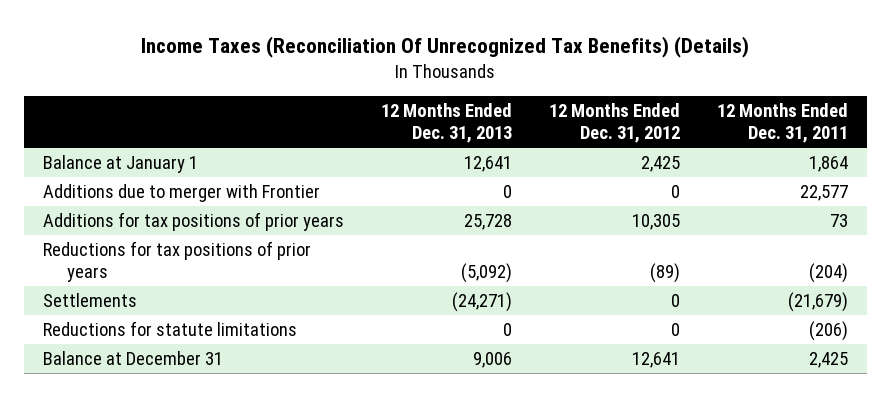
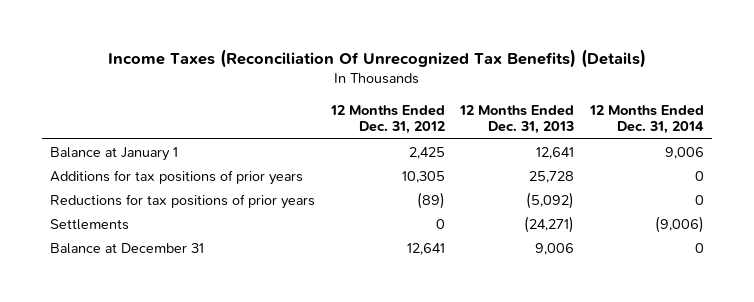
- | 12 Months Ended Dec. 31, 2013 | 12 Months Ended Dec. 31, 2012 | 12 Months Ended Dec. 31, 2011
+ | 12 Months Ended Dec. 31, 2012 | 12 Months Ended Dec. 31, 2013 | 12 Months Ended Dec. 31, 2014
- Additions due to merger with Frontier | 0 | 0 | 22,577
- Reductions for statute limitations | 0 | 0 | (206)

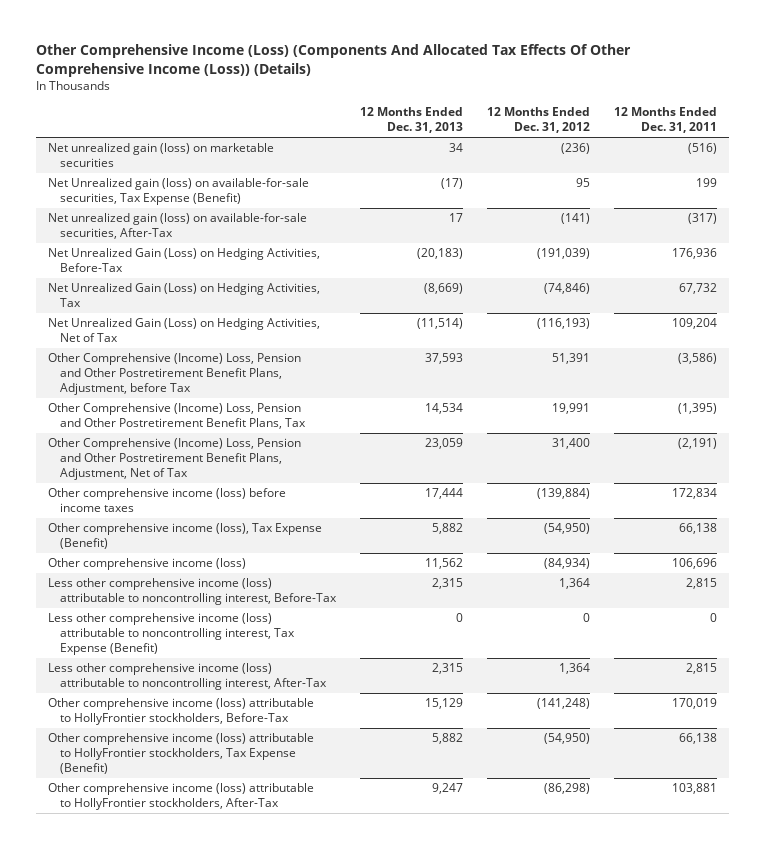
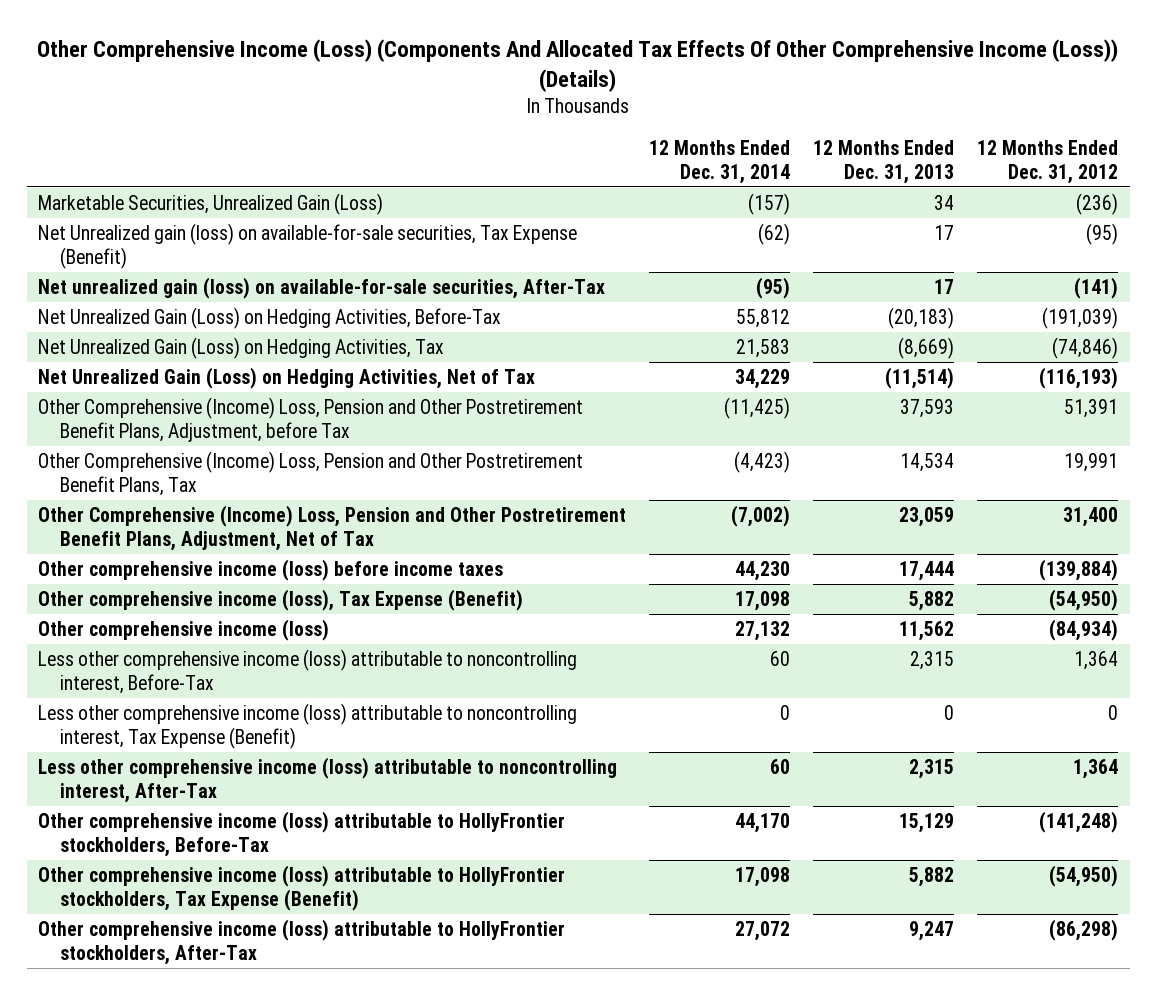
- | 12 Months Ended Dec. 31, 2013 | 12 Months Ended Dec. 31, 2012 | 12 Months Ended Dec. 31, 2011
+ | 12 Months Ended Dec. 31, 2014 | 12 Months Ended Dec. 31, 2013 | 12 Months Ended Dec. 31, 2012
- Net unrealized gain (loss) on marketable securities | 34 | (236) | (516)
- Net Unrealized gain (loss) on available-for-sale securities, Tax Expense (Benefit) | (17) | 95 | 199
+ Marketable Securities, Unrealized Gain (Loss) | (157) | 34 | (236)
+ Net Unrealized gain (loss) on available-for-sale securities, Tax Expense (Benefit) | (62) | 17 | (95)

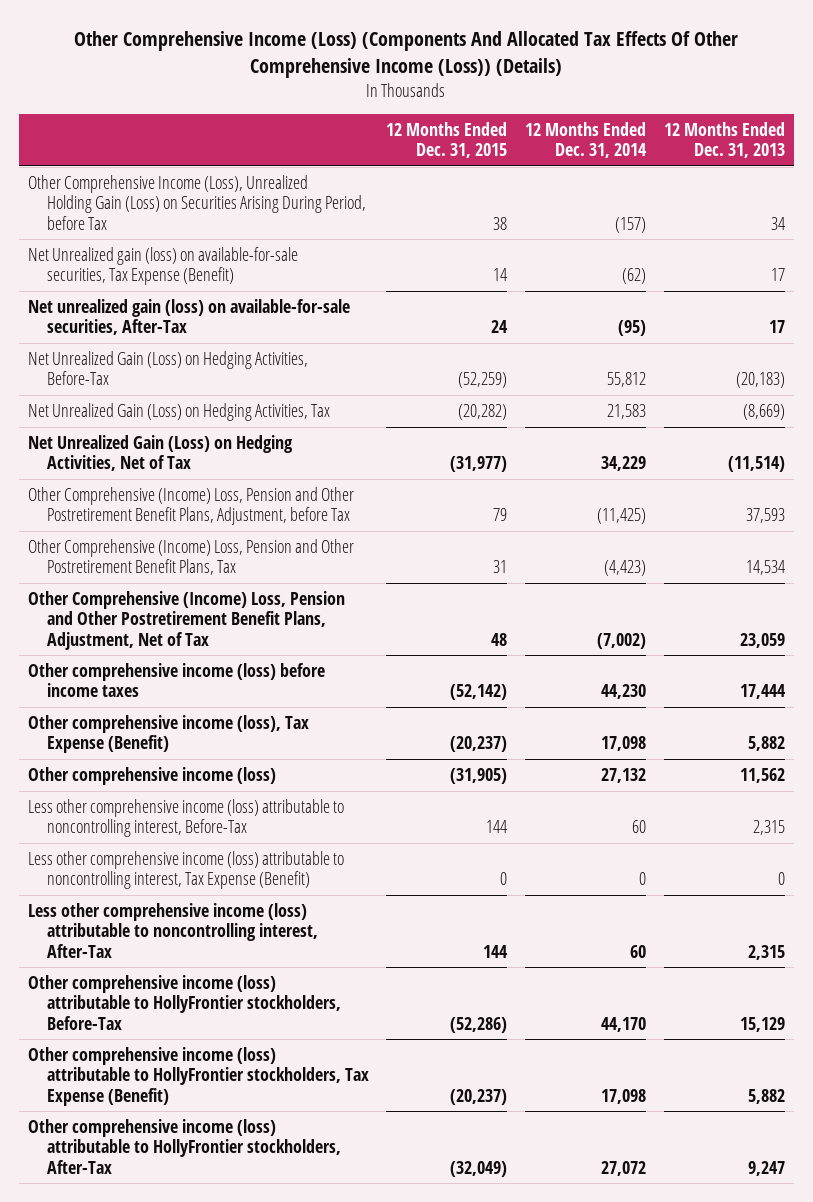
- | 12 Months Ended Dec. 31, 2014 | 12 Months Ended Dec. 31, 2013 | 12 Months Ended Dec. 31, 2012
+ | 12 Months Ended Dec. 31, 2015 | 12 Months Ended Dec. 31, 2014 | 12 Months Ended Dec. 31, 2013
- Marketable Securities, Unrealized Gain (Loss) | (157) | 34 | (236)
+ Other Comprehensive Income (Loss), Unrealized Holding Gain (Loss) on Securities Arising During Period, before Tax | 38 | (157) | 34

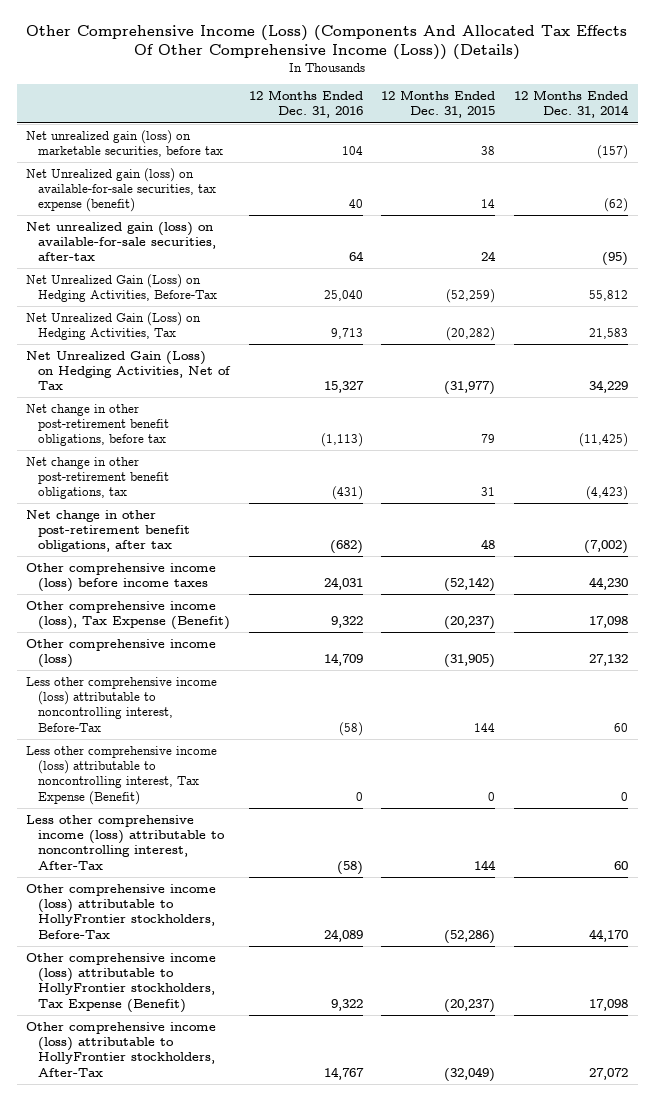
- | 12 Months Ended Dec. 31, 2015 | 12 Months Ended Dec. 31, 2014 | 12 Months Ended Dec. 31, 2013
+ | 12 Months Ended Dec. 31, 2016 | 12 Months Ended Dec. 31, 2015 | 12 Months Ended Dec. 31, 2014
- Other Comprehensive Income (Loss), Unrealized Holding Gain (Loss) on Securities Arising During Period, before Tax | 38 | (157) | 34
- Net Unrealized gain (loss) on available-for-sale securities, Tax Expense (Benefit) | 14 | (62) | 17
- Net unrealized gain (loss) on available-for-sale securities, After-Tax | 24 | (95) | 17
+ Net unrealized gain (loss) on marketable securities, before tax | 104 | 38 | (157)
+ Net Unrealized gain (loss) on available-for-sale securities, tax expense (benefit) | 40 | 14 | (62)
+ Net unrealized gain (loss) on available-for-sale securities, after-tax | 64 | 24 | (95)
- Other Comprehensive (Income) Loss, Pension and Other Postretirement Benefit Plans, Adjustment, before Tax | 79 | (11,425) | 37,593
- Other Comprehensive (Income) Loss, Pension and Other Postretirement Benefit Plans, Tax | 31 | (4,423) | 14,534
- Other Comprehensive (Income) Loss, Pension and Other Postretirement Benefit Plans, Adjustment, Net of Tax | 48 | (7,002) | 23,059
+ Net change in other post-retirement benefit obligations, before tax | (1,113) | 79 | (11,425)
+ Net change in other post-retirement benefit obligations, tax | (431) | 31 | (4,423)
+ Net change in other post-retirement benefit obligations, after tax | (682) | 48 | (7,002)

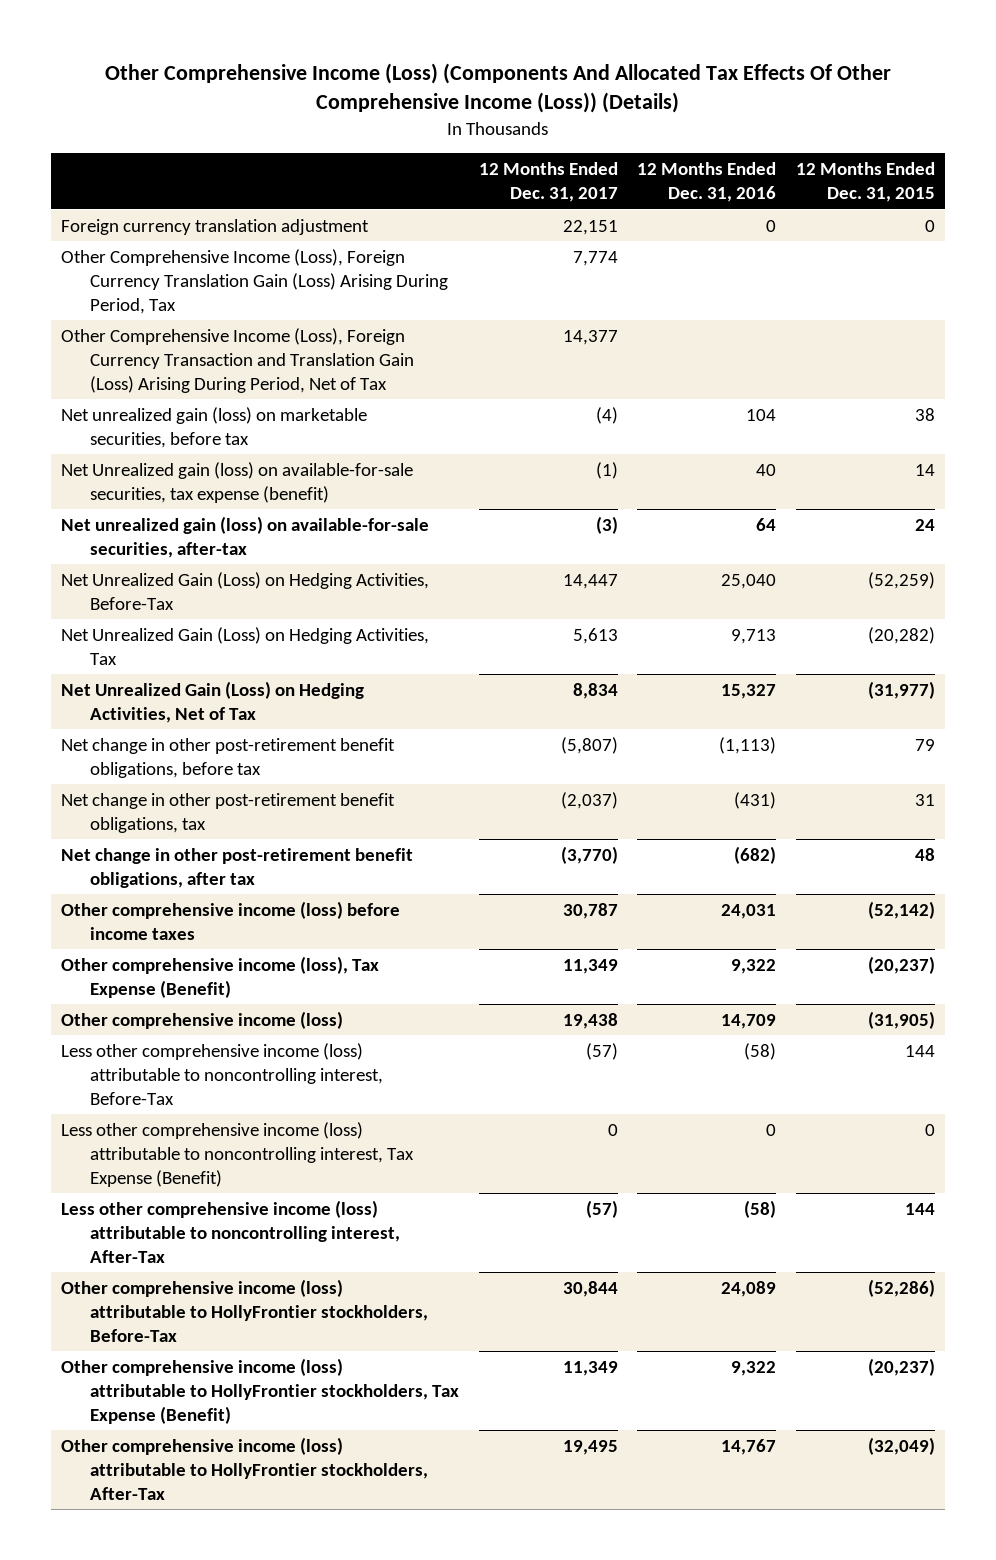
- | 12 Months Ended Dec. 31, 2016 | 12 Months Ended Dec. 31, 2015 | 12 Months Ended Dec. 31, 2014
+ | 12 Months Ended Dec. 31, 2017 | 12 Months Ended Dec. 31, 2016 | 12 Months Ended Dec. 31, 2015
+ Foreign currency translation adjustment | 22,151 | 0 | 0
+ Other Comprehensive Income (Loss), Foreign Currency Translation Gain (Loss) Arising During Period, Tax | 7,774 | |
+ Other Comprehensive Income (Loss), Foreign Currency Transaction and Translation Gain (Loss) Arising During Period, Net of Tax | 14,377 | |

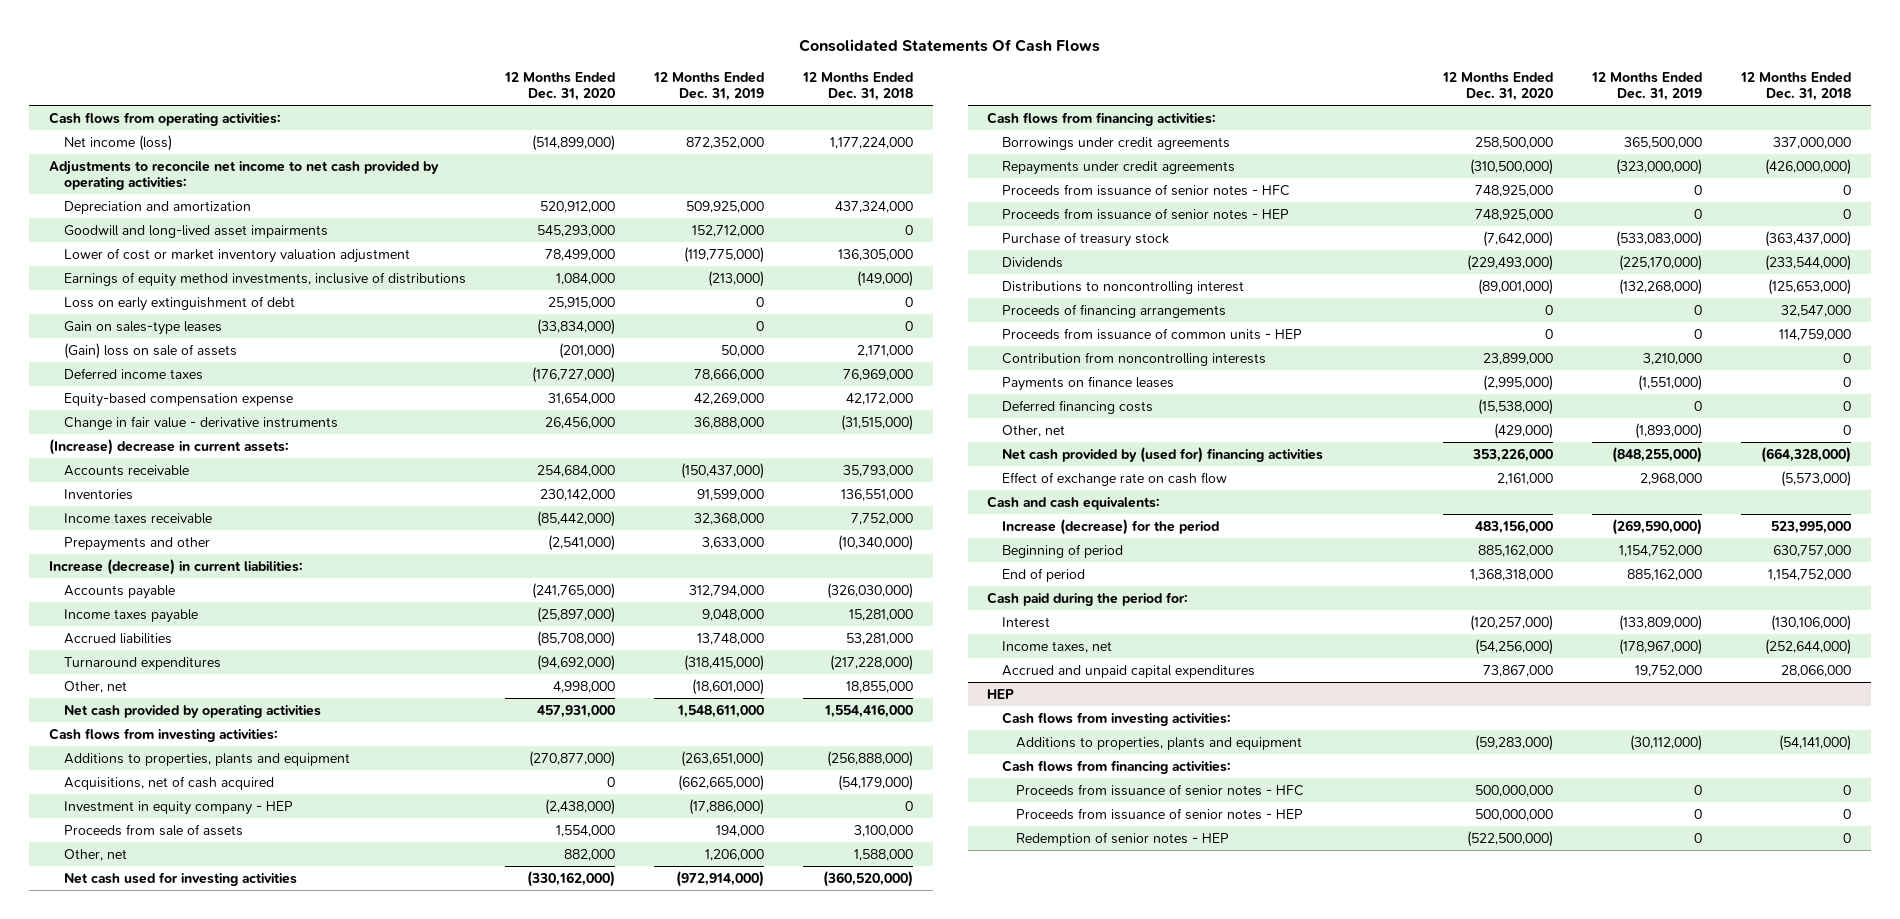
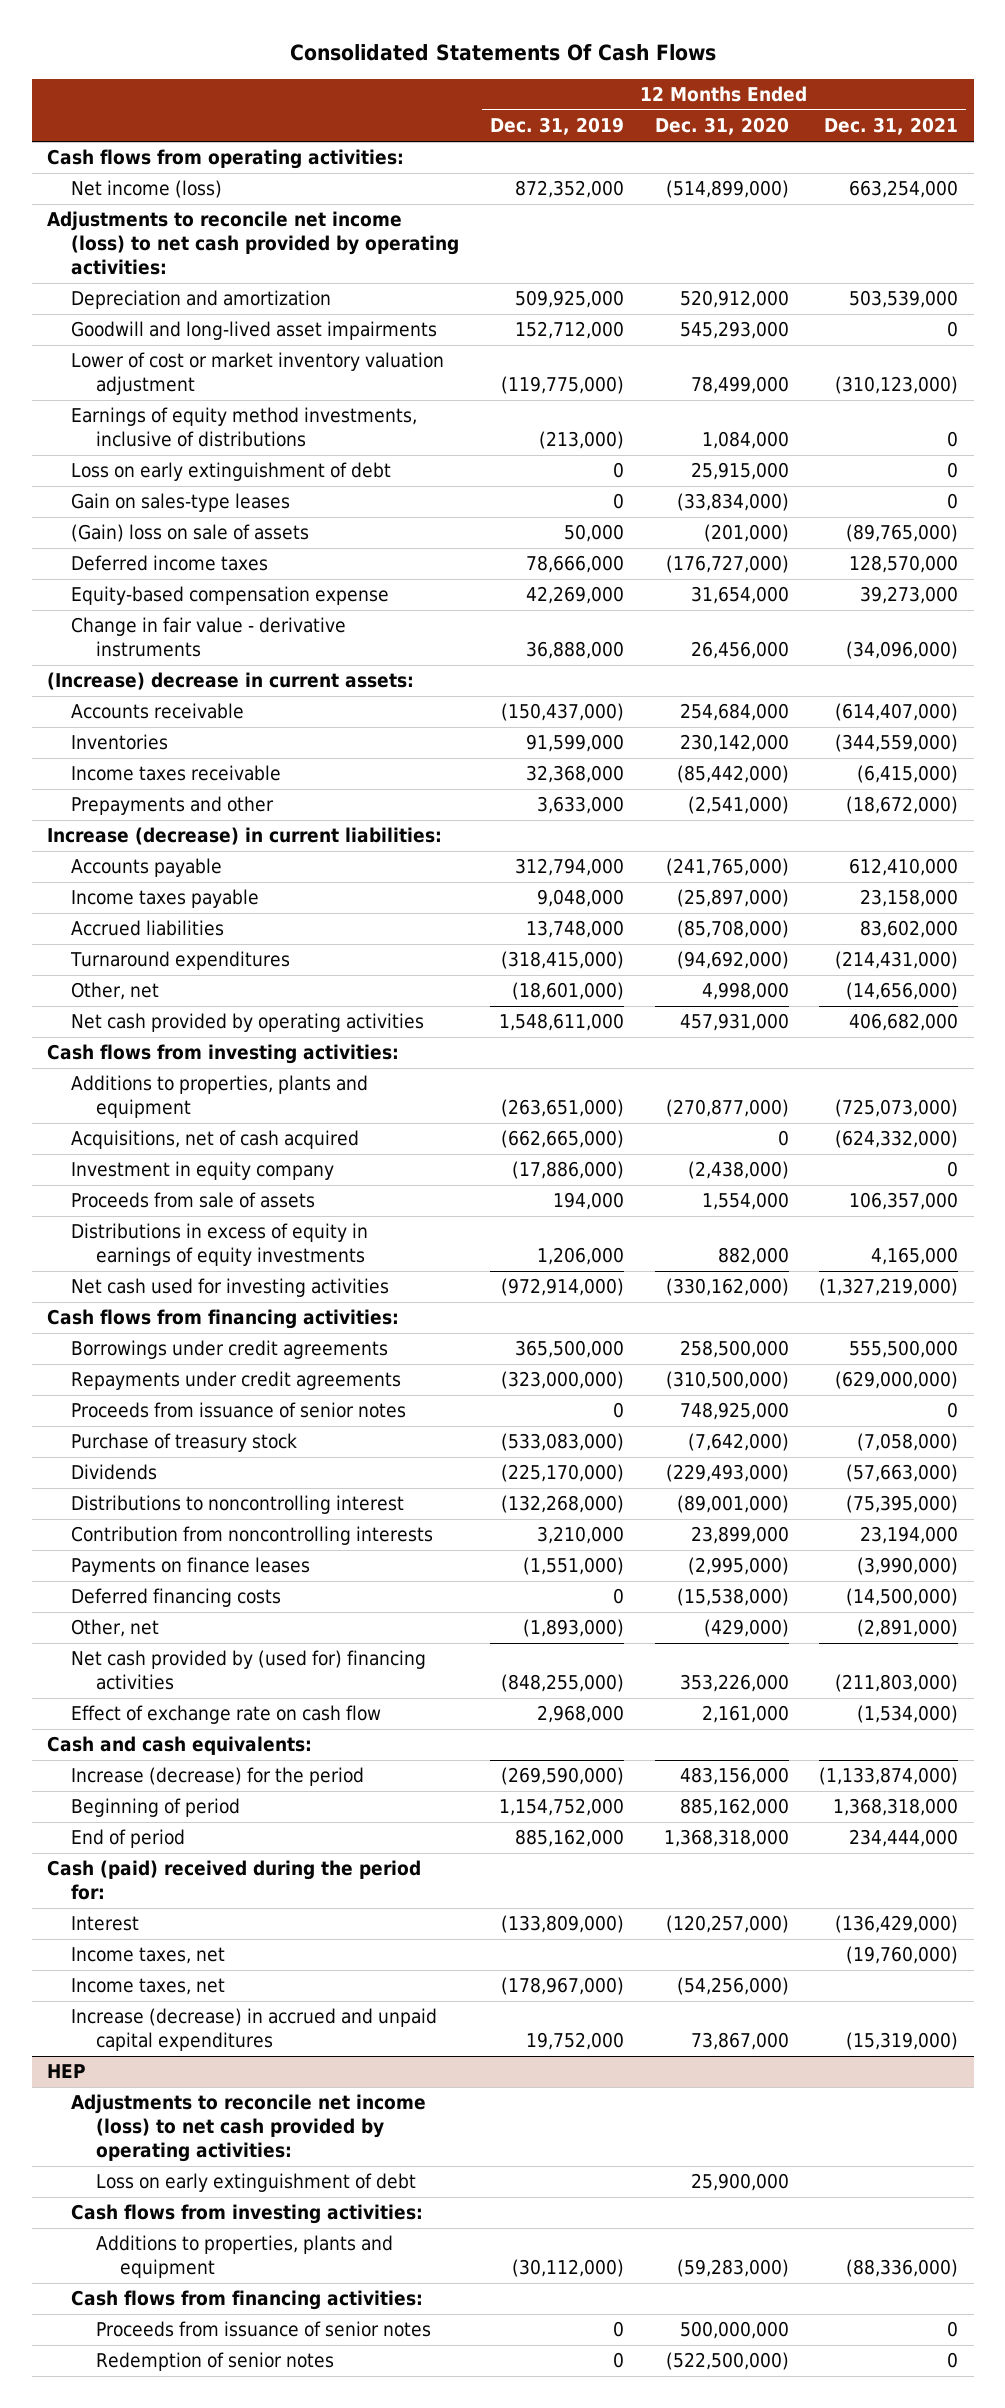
- | 12 Months Ended Dec. 31, 2020 | 12 Months Ended Dec. 31, 2019 | 12 Months Ended Dec. 31, 2018
+ | 12 Months Ended Dec. 31, 2019 | 12 Months Ended Dec. 31, 2020 | 12 Months Ended Dec. 31, 2021
- Adjustments to reconcile net income to net cash provided by operating activities:
+ Adjustments to reconcile net income (loss) to net cash provided by operating activities:
- Investment in equity company - HEP | (2,438,000) | (17,886,000) | 0
+ Investment in equity company | (17,886,000) | (2,438,000) | 0
- Other, net | 882,000 | 1,206,000 | 1,588,000
+ Distributions in excess of equity in earnings of equity investments | 1,206,000 | 882,000 | 4,165,000
- Proceeds from issuance of senior notes - HFC | 748,925,000 | 0 | 0
- Proceeds from issuance of senior notes - HEP | 748,925,000 | 0 | 0
+ Proceeds from issuance of senior notes | 0 | 748,925,000 | 0
- Proceeds of financing arrangements | 0 | 0 | 32,547,000
- Proceeds from issuance of common units - HEP | 0 | 0 | 114,759,000
- Cash paid during the period for:
+ Cash (paid) received during the period for:
+ Income taxes, net | | | (19,760,000)
- Accrued and unpaid capital expenditures | 73,867,000 | 19,752,000 | 28,066,000
+ Increase (decrease) in accrued and unpaid capital expenditures | 19,752,000 | 73,867,000 | (15,319,000)
@ HEP
+ Adjustments to reconcile net income (loss) to net cash provided by operating activities:
+ Loss on early extinguishment of debt | | 25,900,000 |
- Proceeds from issuance of senior notes - HFC | 500,000,000 | 0 | 0
- Proceeds from issuance of senior notes - HEP | 500,000,000 | 0 | 0
- Redemption of senior notes - HEP | (522,500,000) | 0 | 0
+ Proceeds from issuance of senior notes | 0 | 500,000,000 | 0
+ Redemption of senior notes | 0 | (522,500,000) | 0

